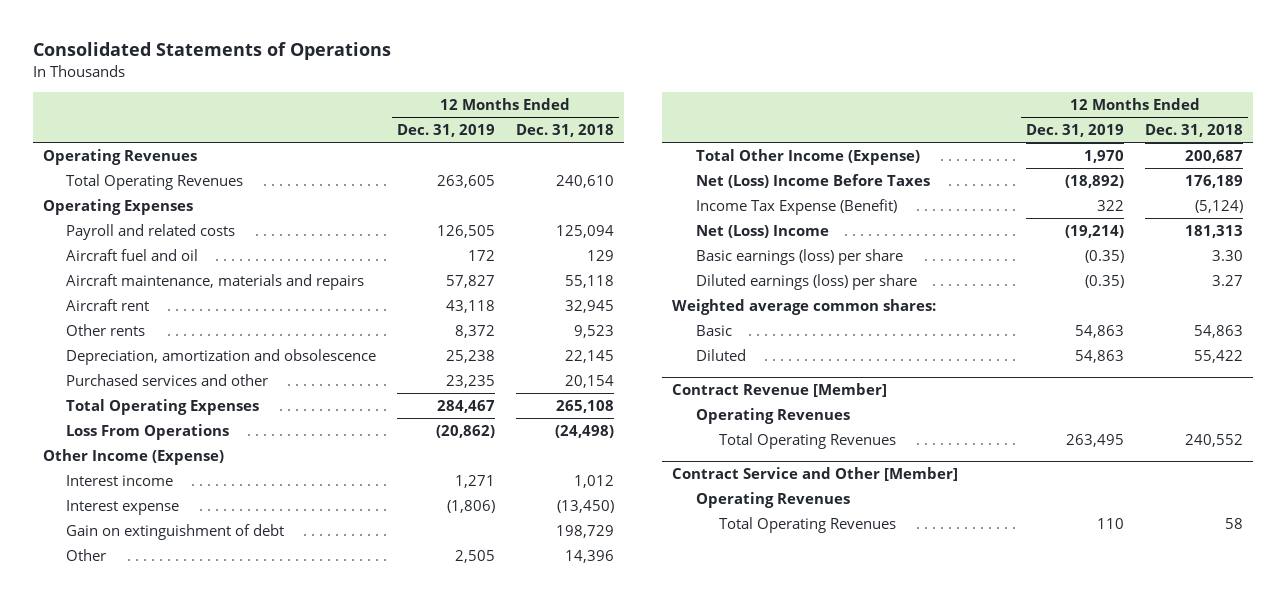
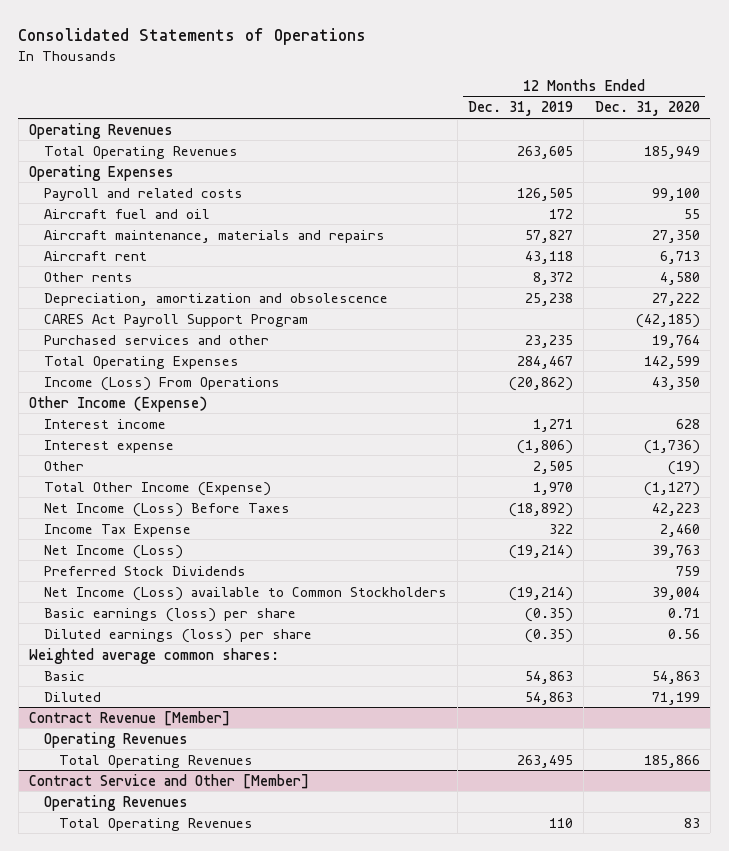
- | 12 Months Ended Dec. 31, 2019 | 12 Months Ended Dec. 31, 2018
+ | 12 Months Ended Dec. 31, 2019 | 12 Months Ended Dec. 31, 2020
+ CARES Act Payroll Support Program | | (42,185)
- Loss From Operations | (20,862) | (24,498)
+ Income (Loss) From Operations | (20,862) | 43,350
- Gain on extinguishment of debt | | 198,729
- Net (Loss) Income Before Taxes | (18,892) | 176,189
- Income Tax Expense (Benefit) | 322 | (5,124)
- Net (Loss) Income | (19,214) | 181,313
+ Net Income (Loss) Before Taxes | (18,892) | 42,223
+ Income Tax Expense | 322 | 2,460
+ Net Income (Loss) | (19,214) | 39,763
+ Preferred Stock Dividends | | 759
+ Net Income (Loss) available to Common Stockholders | (19,214) | 39,004

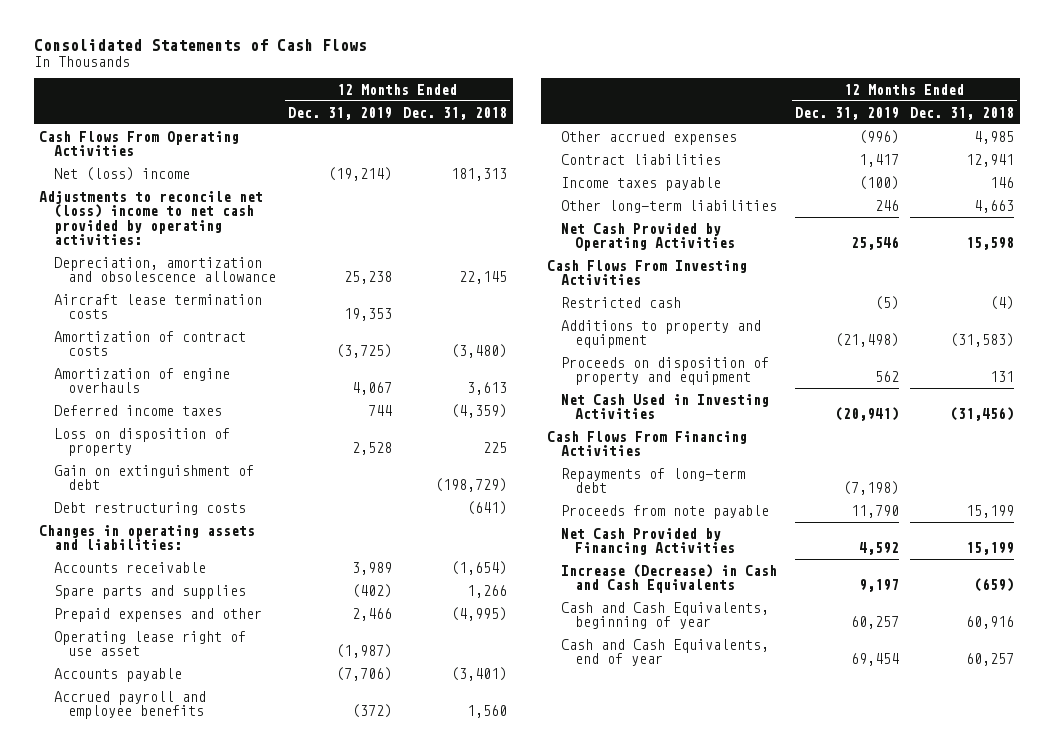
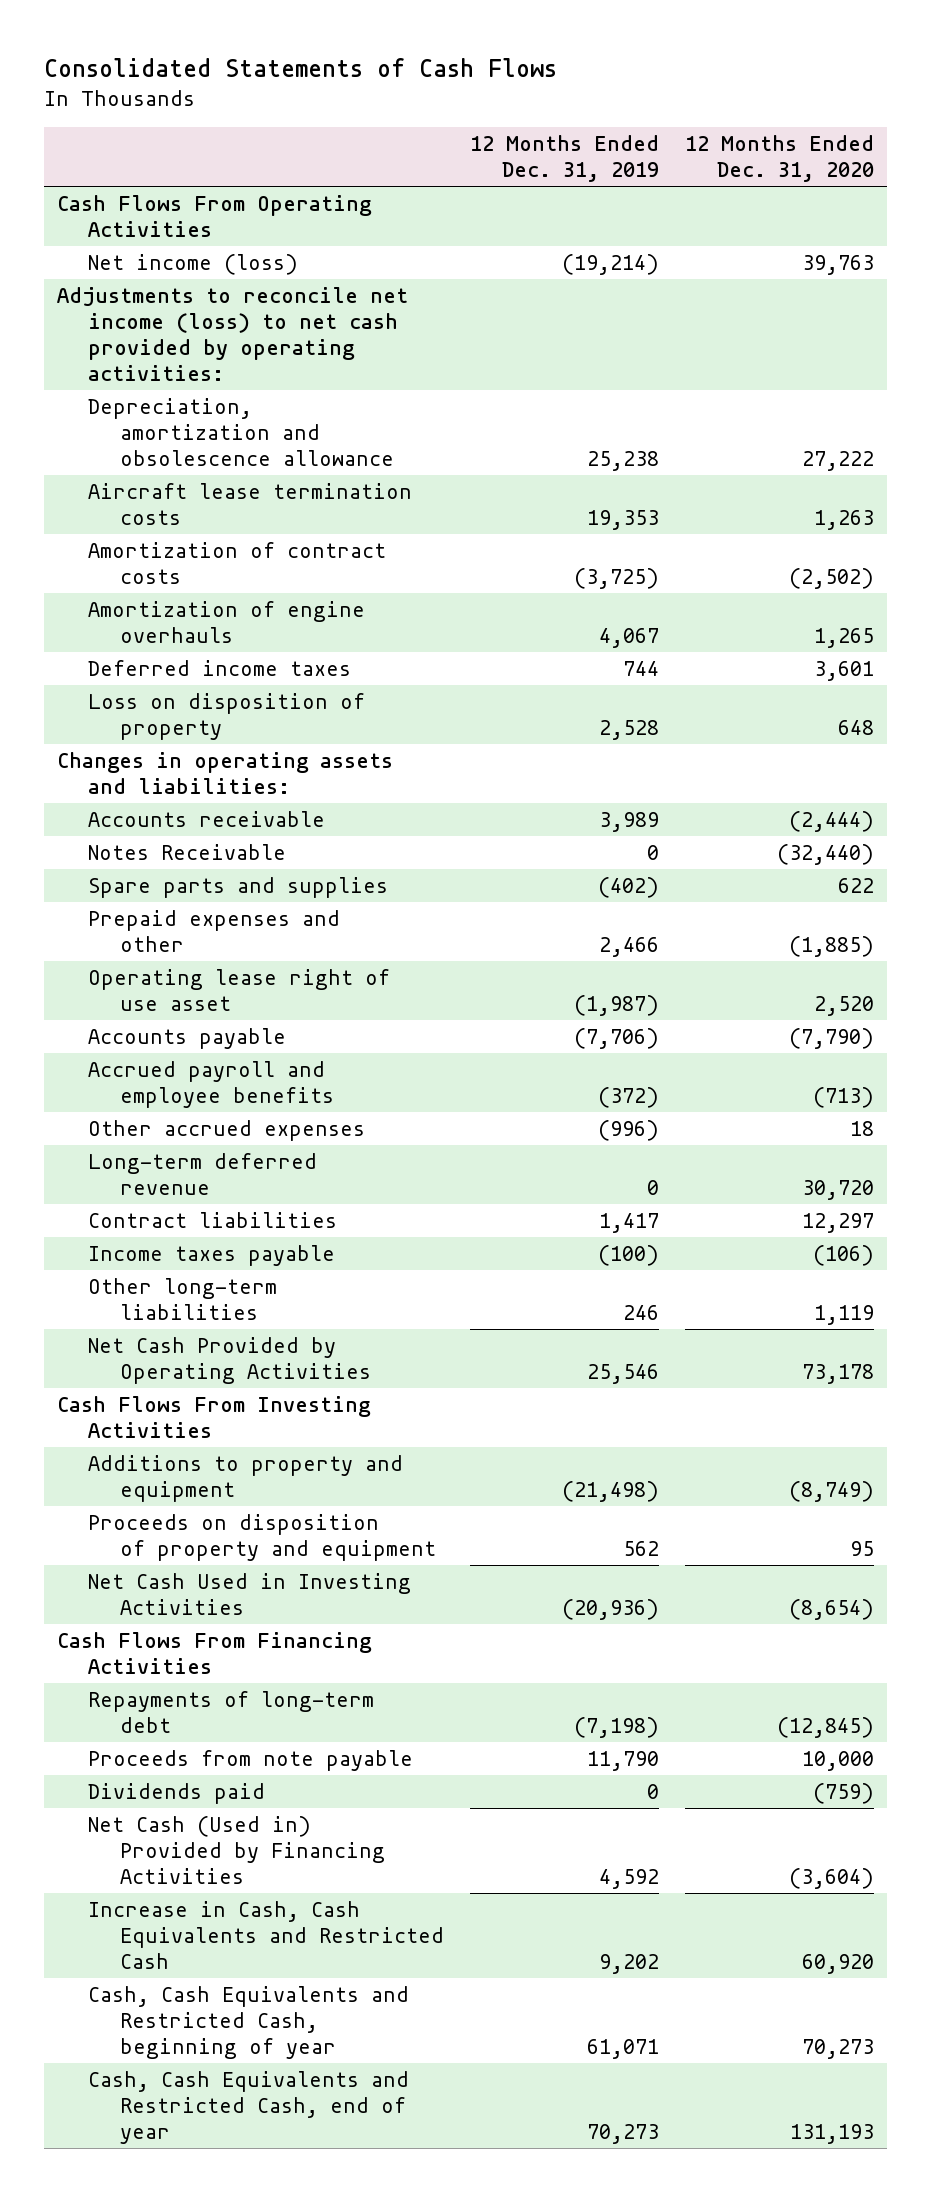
- | 12 Months Ended Dec. 31, 2019 | 12 Months Ended Dec. 31, 2018
+ | 12 Months Ended Dec. 31, 2019 | 12 Months Ended Dec. 31, 2020
- Net (loss) income | (19,214) | 181,313
- Adjustments to reconcile net (loss) income to net cash provided by operating activities:
+ Net income (loss) | (19,214) | 39,763
+ Adjustments to reconcile net income (loss) to net cash provided by operating activities:
- Gain on extinguishment of debt | | (198,729)
- Debt restructuring costs | | (641)
+ Notes Receivable | 0 | (32,440)
+ Long-term deferred revenue | 0 | 30,720
- Restricted cash | (5) | (4)
- Net Cash Used in Investing Activities | (20,941) | (31,456)
+ Net Cash Used in Investing Activities | (20,936) | (8,654)
- Net Cash Provided by Financing Activities | 4,592 | 15,199
- Increase (Decrease) in Cash and Cash Equivalents | 9,197 | (659)
- Cash and Cash Equivalents, beginning of year | 60,257 | 60,916
- Cash and Cash Equivalents, end of year | 69,454 | 60,257
+ Dividends paid | 0 | (759)
+ Net Cash (Used in) Provided by Financing Activities | 4,592 | (3,604)
+ Increase in Cash, Cash Equivalents and Restricted Cash | 9,202 | 60,920
+ Cash, Cash Equivalents and Restricted Cash, beginning of year | 61,071 | 70,273
+ Cash, Cash Equivalents and Restricted Cash, end of year | 70,273 | 131,193

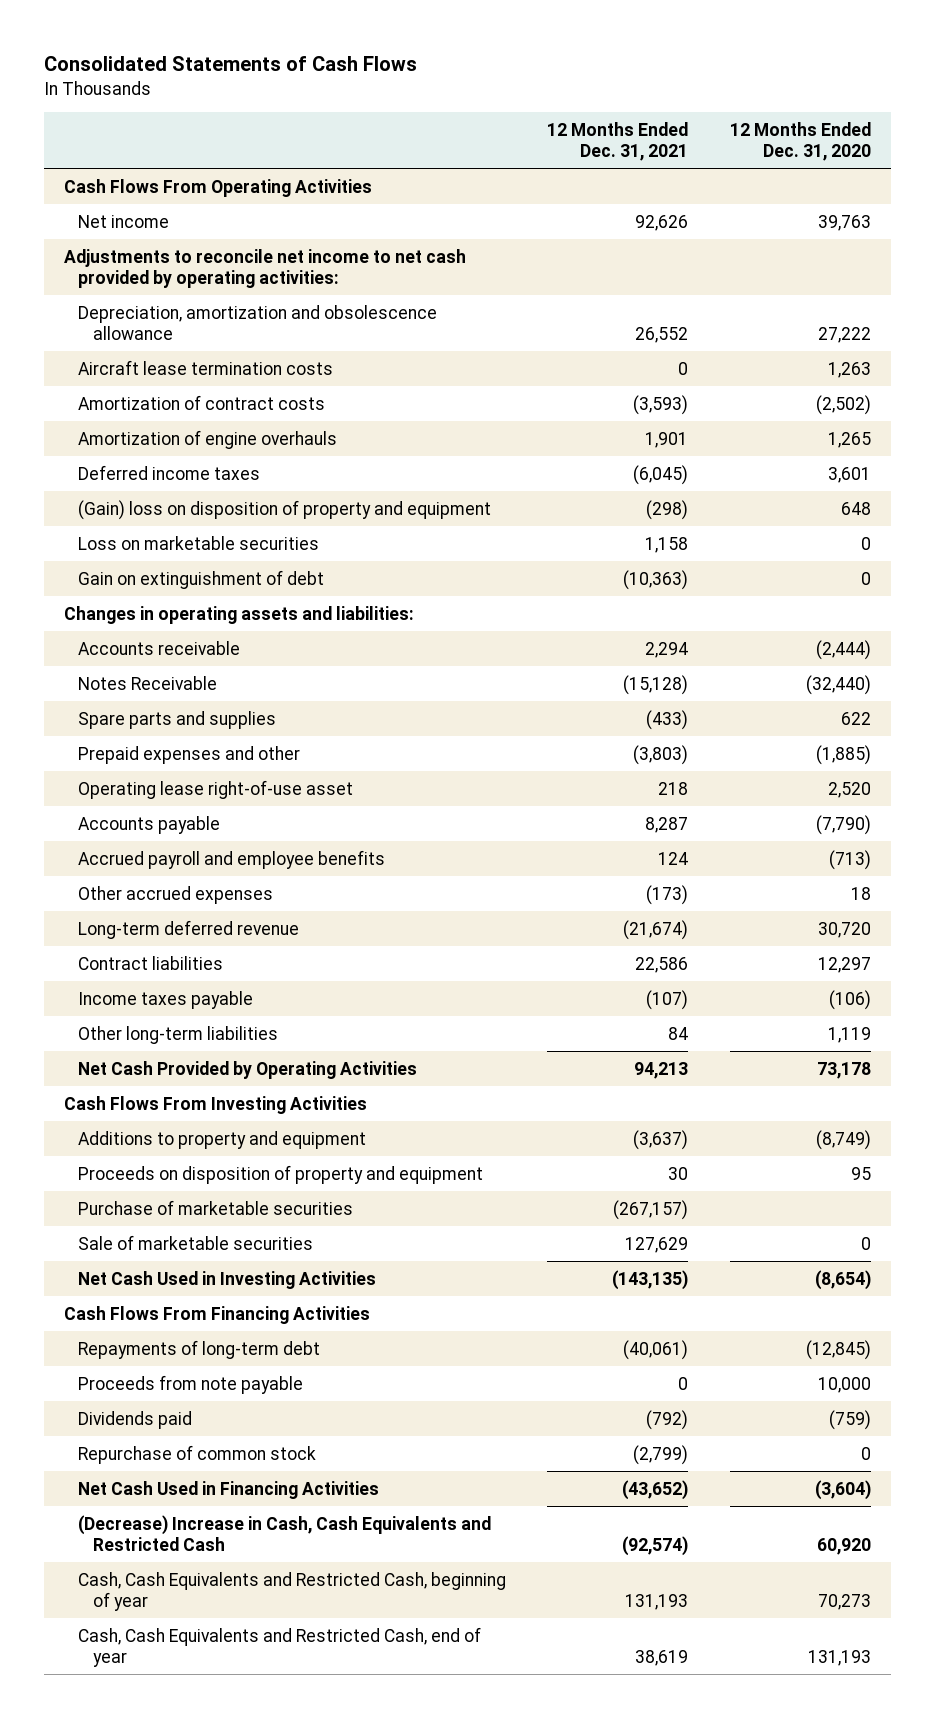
- | 12 Months Ended Dec. 31, 2019 | 12 Months Ended Dec. 31, 2020
+ | 12 Months Ended Dec. 31, 2021 | 12 Months Ended Dec. 31, 2020
- Net income (loss) | (19,214) | 39,763
- Adjustments to reconcile net income (loss) to net cash provided by operating activities:
+ Net income | 92,626 | 39,763
+ Adjustments to reconcile net income to net cash provided by operating activities:
- Loss on disposition of property | 2,528 | 648
+ (Gain) loss on disposition of property and equipment | (298) | 648
+ Loss on marketable securities | 1,158 | 0
+ Gain on extinguishment of debt | (10,363) | 0
- Operating lease right of use asset | (1,987) | 2,520
+ Operating lease right-of-use asset | 218 | 2,520
+ Purchase of marketable securities | (267,157) |
+ Sale of marketable securities | 127,629 | 0
- Net Cash (Used in) Provided by Financing Activities | 4,592 | (3,604)
- Increase in Cash, Cash Equivalents and Restricted Cash | 9,202 | 60,920
+ Repurchase of common stock | (2,799) | 0
+ Net Cash Used in Financing Activities | (43,652) | (3,604)
+ (Decrease) Increase in Cash, Cash Equivalents and Restricted Cash | (92,574) | 60,920

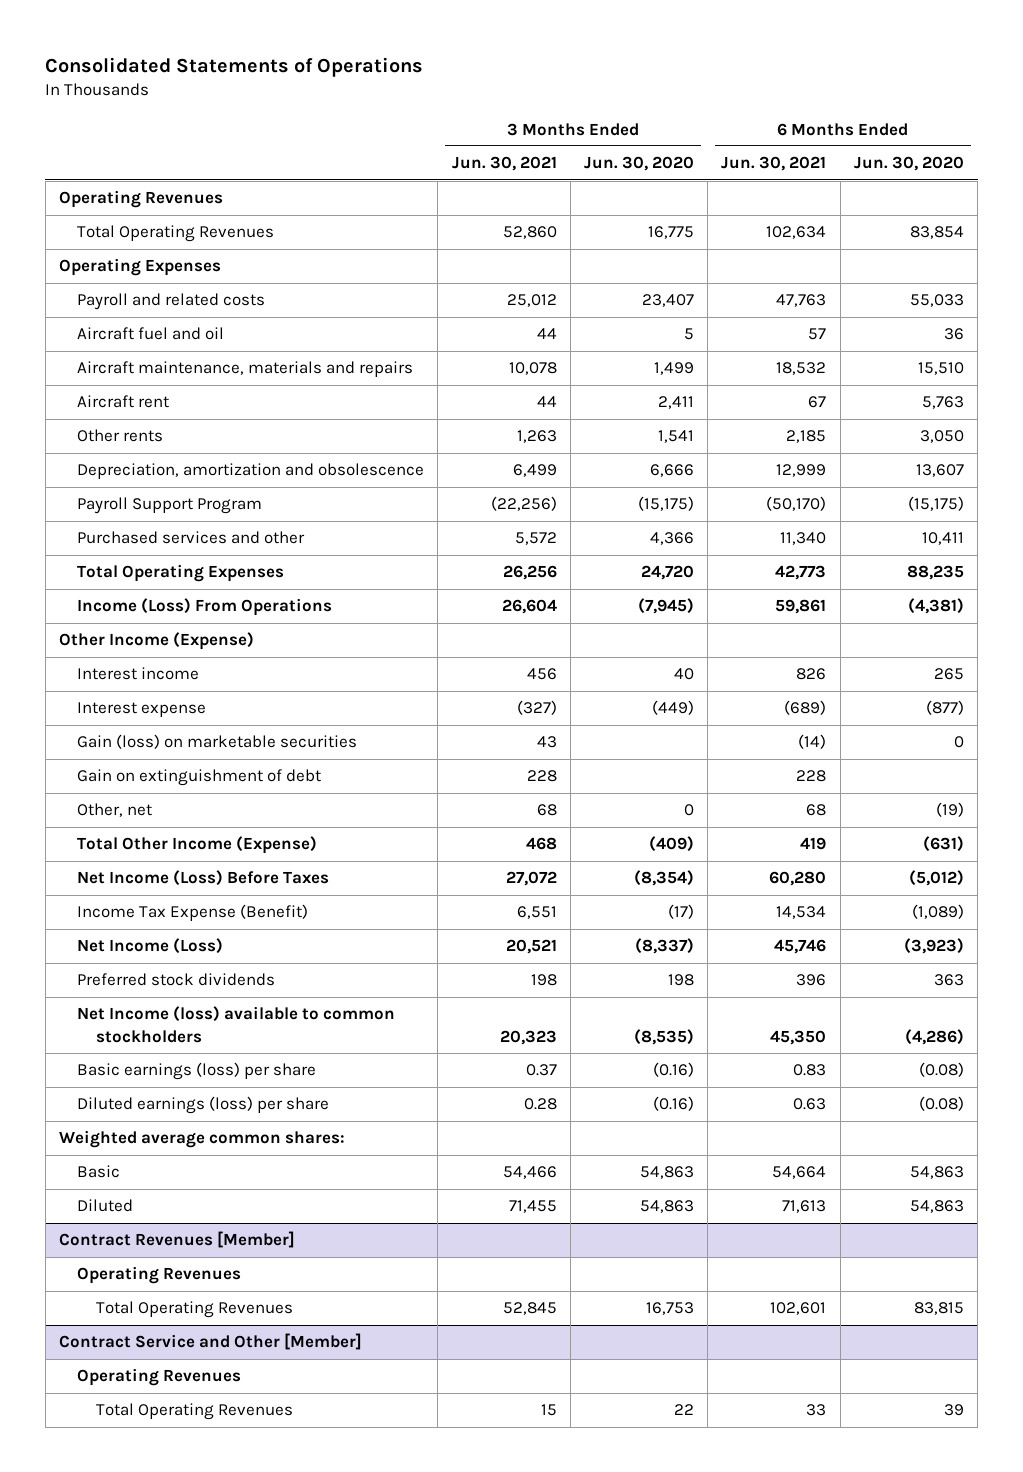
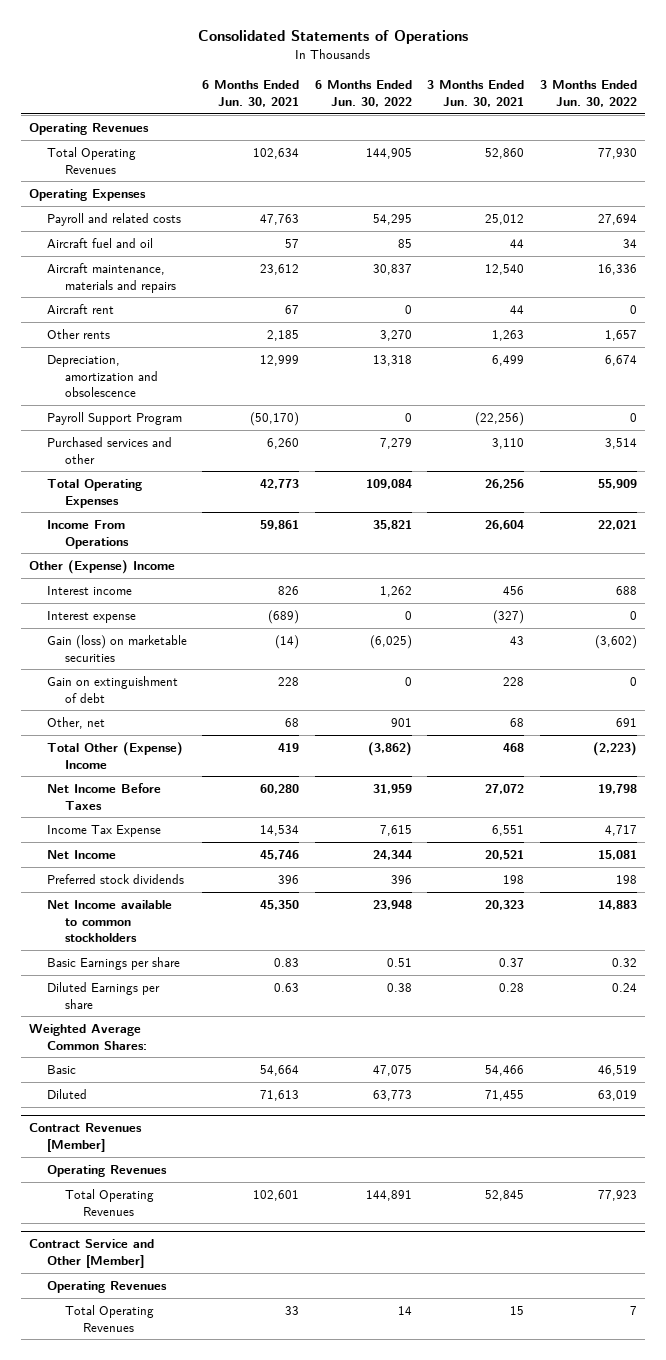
- | 3 Months Ended Jun. 30, 2021 | 3 Months Ended Jun. 30, 2020 | 6 Months Ended Jun. 30, 2021 | 6 Months Ended Jun. 30, 2020
+ | 6 Months Ended Jun. 30, 2021 | 6 Months Ended Jun. 30, 2022 | 3 Months Ended Jun. 30, 2021 | 3 Months Ended Jun. 30, 2022
- Aircraft maintenance, materials and repairs | 10,078 | 1,499 | 18,532 | 15,510
+ Aircraft maintenance, materials and repairs | 23,612 | 30,837 | 12,540 | 16,336
- Purchased services and other | 5,572 | 4,366 | 11,340 | 10,411
+ Purchased services and other | 6,260 | 7,279 | 3,110 | 3,514
- Income (Loss) From Operations | 26,604 | (7,945) | 59,861 | (4,381)
- Other Income (Expense)
+ Income From Operations | 59,861 | 35,821 | 26,604 | 22,021
+ Other (Expense) Income
- Total Other Income (Expense) | 468 | (409) | 419 | (631)
- Net Income (Loss) Before Taxes | 27,072 | (8,354) | 60,280 | (5,012)
- Income Tax Expense (Benefit) | 6,551 | (17) | 14,534 | (1,089)
- Net Income (Loss) | 20,521 | (8,337) | 45,746 | (3,923)
+ Total Other (Expense) Income | 419 | (3,862) | 468 | (2,223)
+ Net Income Before Taxes | 60,280 | 31,959 | 27,072 | 19,798
+ Income Tax Expense | 14,534 | 7,615 | 6,551 | 4,717
+ Net Income | 45,746 | 24,344 | 20,521 | 15,081
- Net Income (loss) available to common stockholders | 20,323 | (8,535) | 45,350 | (4,286)
- Basic earnings (loss) per share | 0.37 | (0.16) | 0.83 | (0.08)
- Diluted earnings (loss) per share | 0.28 | (0.16) | 0.63 | (0.08)
- Weighted average common shares:
+ Net Income available to common stockholders | 45,350 | 23,948 | 20,323 | 14,883
+ Basic Earnings per share | 0.83 | 0.51 | 0.37 | 0.32
+ Diluted Earnings per share | 0.63 | 0.38 | 0.28 | 0.24
+ Weighted Average Common Shares:

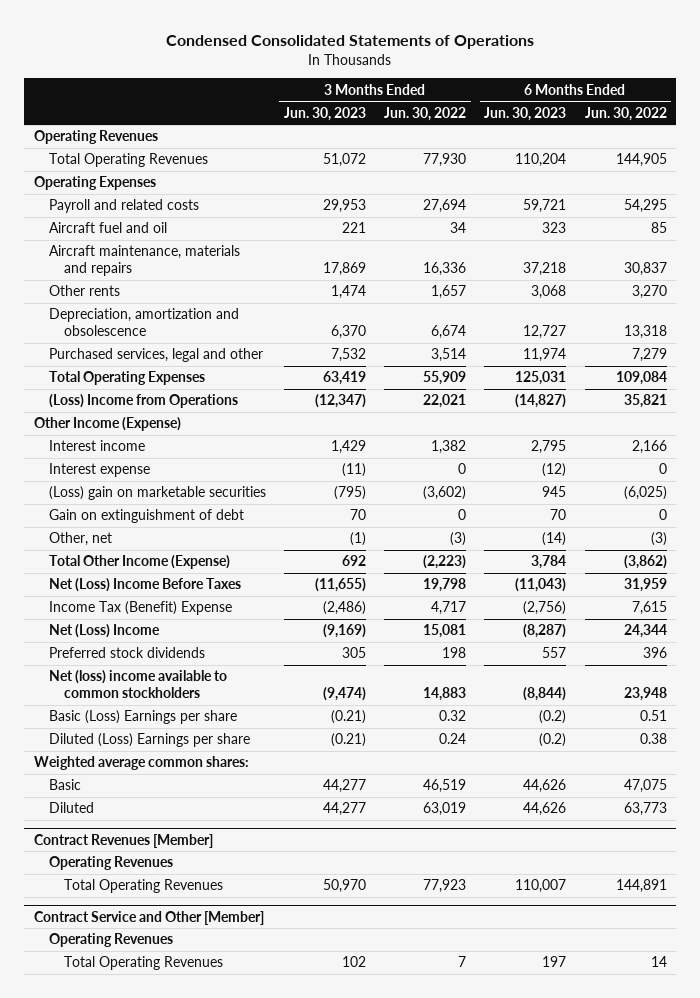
- Consolidated Statements of Operations
+ Condensed Consolidated Statements of Operations
- | 6 Months Ended Jun. 30, 2021 | 6 Months Ended Jun. 30, 2022 | 3 Months Ended Jun. 30, 2021 | 3 Months Ended Jun. 30, 2022
+ | 3 Months Ended Jun. 30, 2023 | 3 Months Ended Jun. 30, 2022 | 6 Months Ended Jun. 30, 2023 | 6 Months Ended Jun. 30, 2022
- Aircraft rent | 67 | 0 | 44 | 0
- Payroll Support Program | (50,170) | 0 | (22,256) | 0
- Purchased services and other | 6,260 | 7,279 | 3,110 | 3,514
+ Purchased services, legal and other | 7,532 | 3,514 | 11,974 | 7,279
- Income From Operations | 59,861 | 35,821 | 26,604 | 22,021
- Other (Expense) Income
- Interest income | 826 | 1,262 | 456 | 688
+ (Loss) Income from Operations | (12,347) | 22,021 | (14,827) | 35,821
+ Other Income (Expense)
+ Interest income | 1,429 | 1,382 | 2,795 | 2,166
- Gain (loss) on marketable securities | (14) | (6,025) | 43 | (3,602)
+ (Loss) gain on marketable securities | (795) | (3,602) | 945 | (6,025)
- Other, net | 68 | 901 | 68 | 691
- Total Other (Expense) Income | 419 | (3,862) | 468 | (2,223)
- Net Income Before Taxes | 60,280 | 31,959 | 27,072 | 19,798
- Income Tax Expense | 14,534 | 7,615 | 6,551 | 4,717
- Net Income | 45,746 | 24,344 | 20,521 | 15,081
+ Other, net | (1) | (3) | (14) | (3)
+ Total Other Income (Expense) | 692 | (2,223) | 3,784 | (3,862)
+ Net (Loss) Income Before Taxes | (11,655) | 19,798 | (11,043) | 31,959
+ Income Tax (Benefit) Expense | (2,486) | 4,717 | (2,756) | 7,615
+ Net (Loss) Income | (9,169) | 15,081 | (8,287) | 24,344
- Net Income available to common stockholders | 45,350 | 23,948 | 20,323 | 14,883
- Basic Earnings per share | 0.83 | 0.51 | 0.37 | 0.32
- Diluted Earnings per share | 0.63 | 0.38 | 0.28 | 0.24
- Weighted Average Common Shares:
+ Net (loss) income available to common stockholders | (9,474) | 14,883 | (8,844) | 23,948
+ Basic (Loss) Earnings per share | (0.21) | 0.32 | (0.2) | 0.51
+ Diluted (Loss) Earnings per share | (0.21) | 0.24 | (0.2) | 0.38
+ Weighted average common shares:

